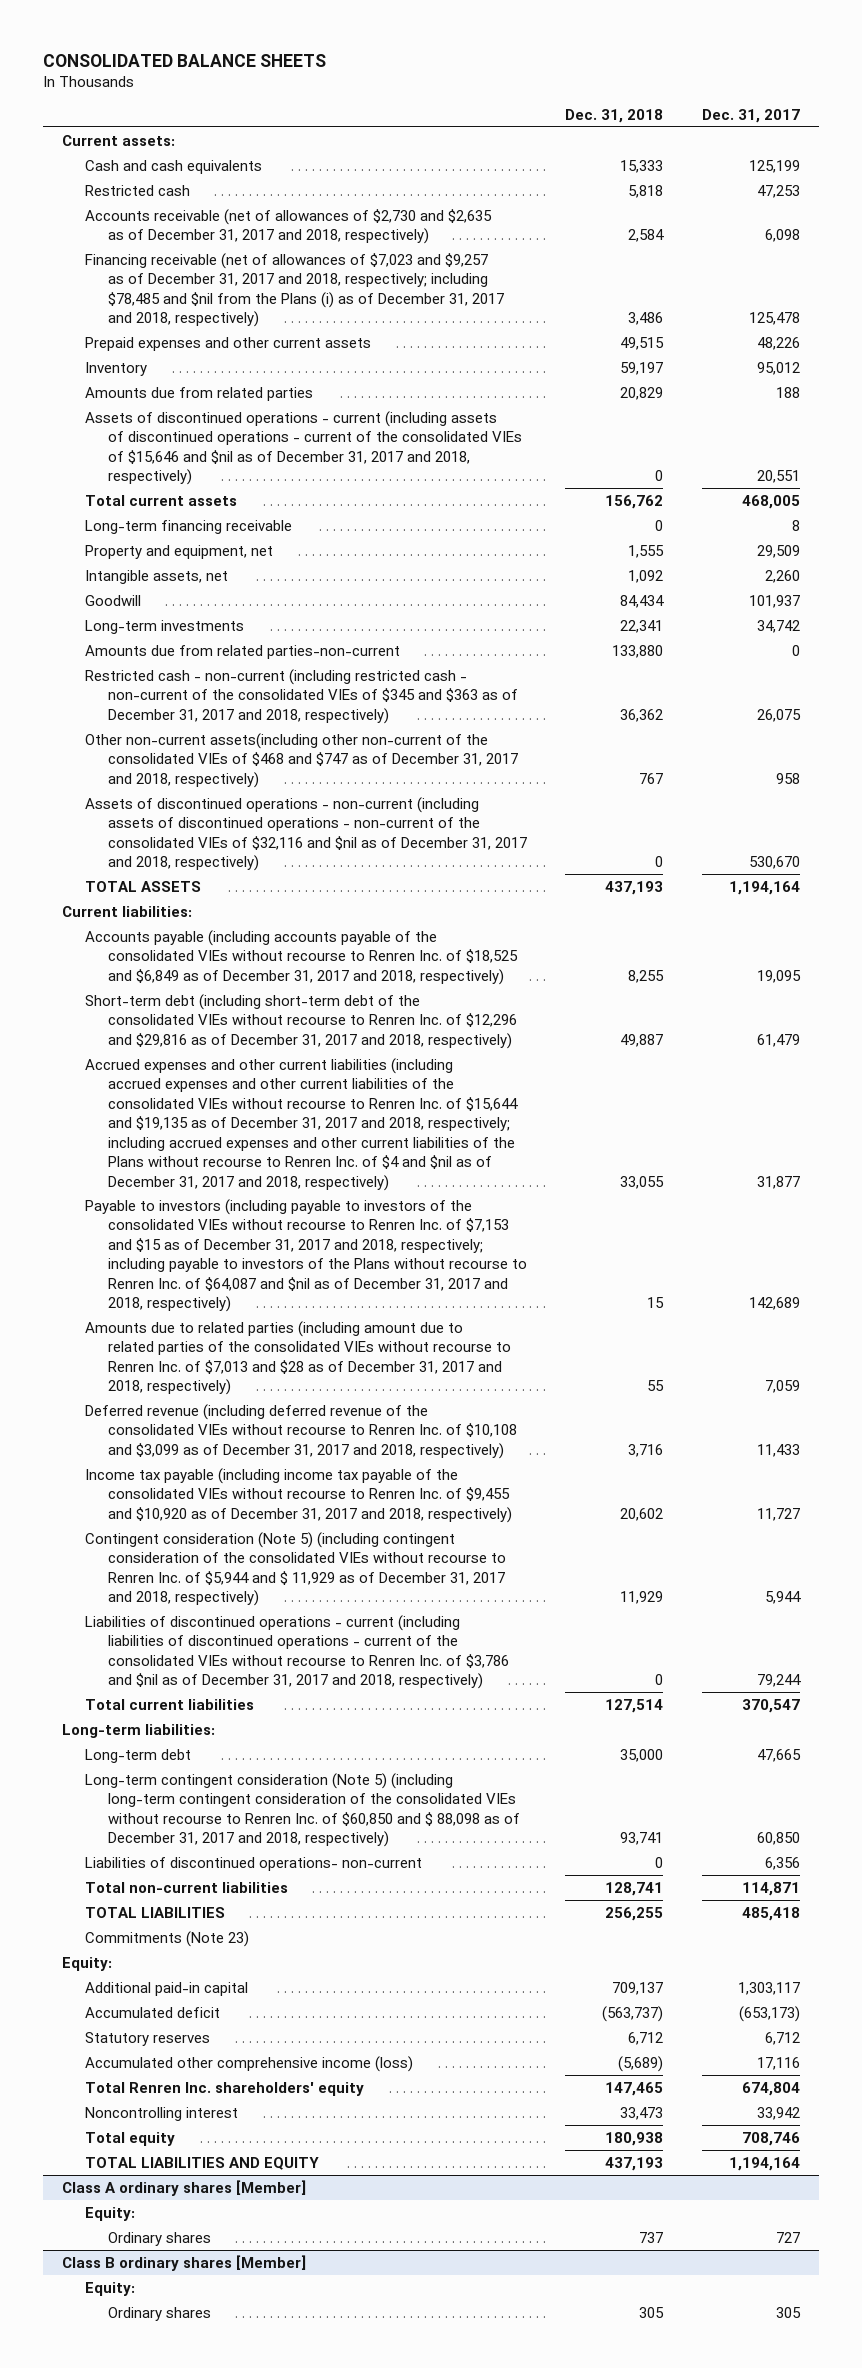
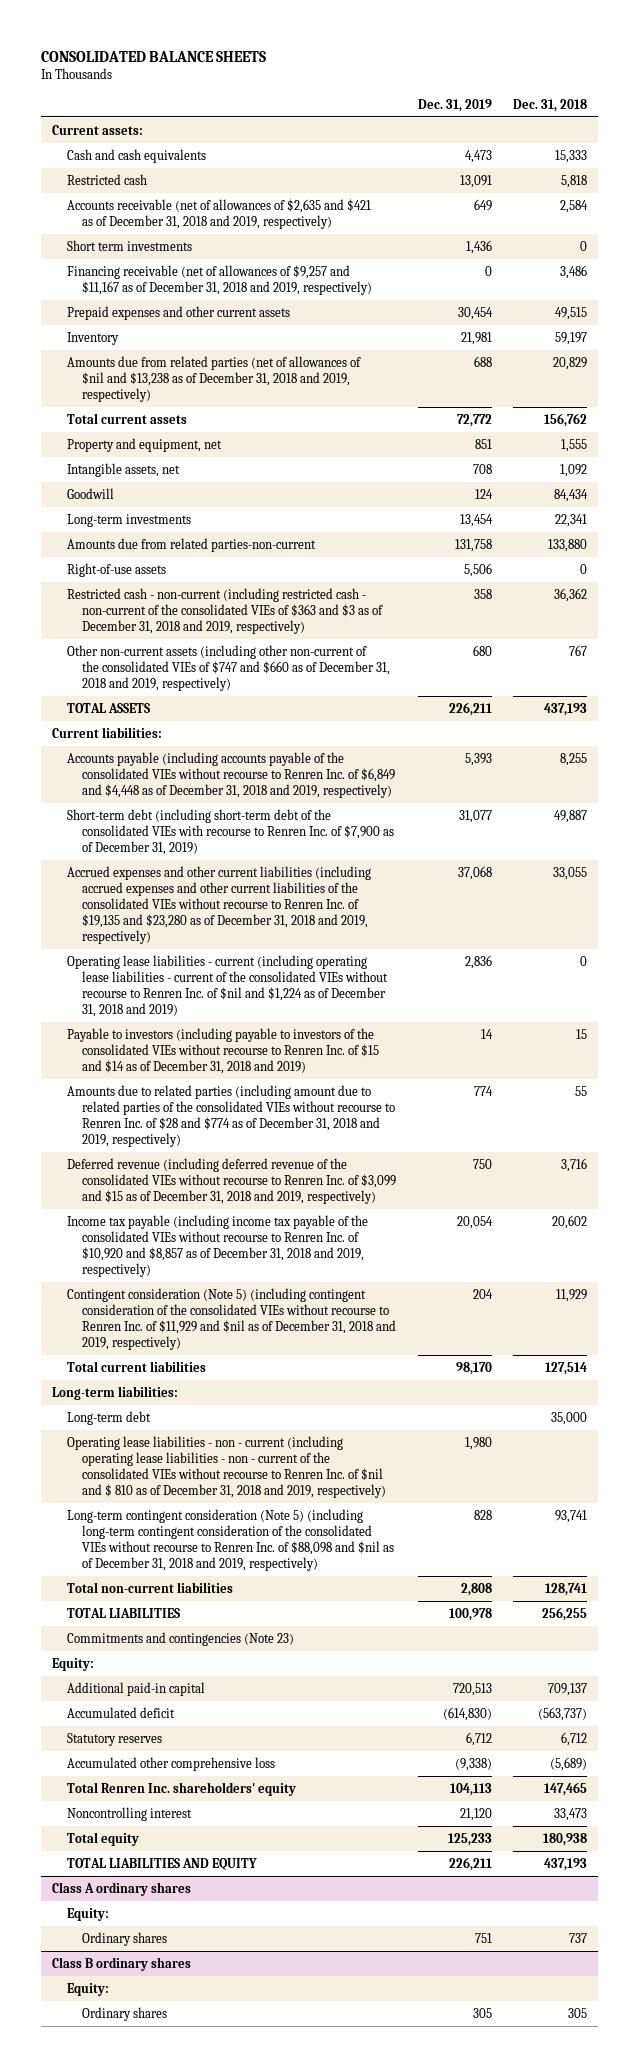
- | Dec. 31, 2018 | Dec. 31, 2017
+ | Dec. 31, 2019 | Dec. 31, 2018
- Accounts receivable (net of allowances of $2,730 and $2,635 as of December 31, 2017 and 2018, respectively) | 2,584 | 6,098
- Financing receivable (net of allowances of $7,023 and $9,257 as of December 31, 2017 and 2018, respectively; including $78,485 and $nil from the Plans (i) as of December 31, 2017 and 2018, respectively) | 3,486 | 125,478
+ Accounts receivable (net of allowances of $2,635 and $421 as of December 31, 2018 and 2019, respectively) | 649 | 2,584
+ Short term investments | 1,436 | 0
+ Financing receivable (net of allowances of $9,257 and $11,167 as of December 31, 2018 and 2019, respectively) | 0 | 3,486
- Amounts due from related parties | 20,829 | 188
- Assets of discontinued operations - current (including assets of discontinued operations - current of the consolidated VIEs of $15,646 and $nil as of December 31, 2017 and 2018, respectively) | 0 | 20,551
+ Amounts due from related parties (net of allowances of $nil and $13,238 as of December 31, 2018 and 2019, respectively) | 688 | 20,829
- Long-term financing receivable | 0 | 8
- Restricted cash - non-current (including restricted cash - non-current of the consolidated VIEs of $345 and $363 as of December 31, 2017 and 2018, respectively) | 36,362 | 26,075
- Other non-current assets(including other non-current of the consolidated VIEs of $468 and $747 as of December 31, 2017 and 2018, respectively) | 767 | 958
- Assets of discontinued operations - non-current (including assets of discontinued operations - non-current of the consolidated VIEs of $32,116 and $nil as of December 31, 2017 and 2018, respectively) | 0 | 530,670
+ Right-of-use assets | 5,506 | 0
+ Restricted cash - non-current (including restricted cash - non-current of the consolidated VIEs of $363 and $3 as of December 31, 2018 and 2019, respectively) | 358 | 36,362
+ Other non-current assets (including other non-current of the consolidated VIEs of $747 and $660 as of December 31, 2018 and 2019, respectively) | 680 | 767
- Accounts payable (including accounts payable of the consolidated VIEs without recourse to Renren Inc. of $18,525 and $6,849 as of December 31, 2017 and 2018, respectively) | 8,255 | 19,095
- Short-term debt (including short-term debt of the consolidated VIEs without recourse to Renren Inc. of $12,296 and $29,816 as of December 31, 2017 and 2018, respectively) | 49,887 | 61,479
- Accrued expenses and other current liabilities (including accrued expenses and other current liabilities of the consolidated VIEs without recourse to Renren Inc. of $15,644 and $19,135 as of December 31, 2017 and 2018, respectively; including accrued expenses and other current liabilities of the Plans without recourse to Renren Inc. of $4 and $nil as of December 31, 2017 and 2018, respectively) | 33,055 | 31,877
- Payable to investors (including payable to investors of the consolidated VIEs without recourse to Renren Inc. of $7,153 and $15 as of December 31, 2017 and 2018, respectively; including payable to investors of the Plans without recourse to Renren Inc. of $64,087 and $nil as of December 31, 2017 and 2018, respectively) | 15 | 142,689
- Amounts due to related parties (including amount due to related parties of the consolidated VIEs without recourse to Renren Inc. of $7,013 and $28 as of December 31, 2017 and 2018, respectively) | 55 | 7,059
- Deferred revenue (including deferred revenue of the consolidated VIEs without recourse to Renren Inc. of $10,108 and $3,099 as of December 31, 2017 and 2018, respectively) | 3,716 | 11,433
- Income tax payable (including income tax payable of the consolidated VIEs without recourse to Renren Inc. of $9,455 and $10,920 as of December 31, 2017 and 2018, respectively) | 20,602 | 11,727
- Contingent consideration (Note 5) (including contingent consideration of the consolidated VIEs without recourse to Renren Inc. of $5,944 and $ 11,929 as of December 31, 2017 and 2018, respectively) | 11,929 | 5,944
- Liabilities of discontinued operations - current (including liabilities of discontinued operations - current of the consolidated VIEs without recourse to Renren Inc. of $3,786 and $nil as of December 31, 2017 and 2018, respectively) | 0 | 79,244
+ Accounts payable (including accounts payable of the consolidated VIEs without recourse to Renren Inc. of $6,849 and $4,448 as of December 31, 2018 and 2019, respectively) | 5,393 | 8,255
+ Short-term debt (including short-term debt of the consolidated VIEs with recourse to Renren Inc. of $7,900 as of December 31, 2019) | 31,077 | 49,887
+ Accrued expenses and other current liabilities (including accrued expenses and other current liabilities of the consolidated VIEs without recourse to Renren Inc. of $19,135 and $23,280 as of December 31, 2018 and 2019, respectively) | 37,068 | 33,055
+ Operating lease liabilities - current (including operating lease liabilities - current of the consolidated VIEs without recourse to Renren Inc. of $nil and $1,224 as of December 31, 2018 and 2019) | 2,836 | 0
+ Payable to investors (including payable to investors of the consolidated VIEs without recourse to Renren Inc. of $15 and $14 as of December 31, 2018 and 2019) | 14 | 15
+ Amounts due to related parties (including amount due to related parties of the consolidated VIEs without recourse to Renren Inc. of $28 and $774 as of December 31, 2018 and 2019, respectively) | 774 | 55
+ Deferred revenue (including deferred revenue of the consolidated VIEs without recourse to Renren Inc. of $3,099 and $15 as of December 31, 2018 and 2019, respectively) | 750 | 3,716
+ Income tax payable (including income tax payable of the consolidated VIEs without recourse to Renren Inc. of $10,920 and $8,857 as of December 31, 2018 and 2019, respectively) | 20,054 | 20,602
+ Contingent consideration (Note 5) (including contingent consideration of the consolidated VIEs without recourse to Renren Inc. of $11,929 and $nil as of December 31, 2018 and 2019, respectively) | 204 | 11,929
- Long-term contingent consideration (Note 5) (including long-term contingent consideration of the consolidated VIEs without recourse to Renren Inc. of $60,850 and $ 88,098 as of December 31, 2017 and 2018, respectively) | 93,741 | 60,850
- Liabilities of discontinued operations- non-current | 0 | 6,356
+ Operating lease liabilities - non - current (including operating lease liabilities - non - current of the consolidated VIEs without recourse to Renren Inc. of $nil and $ 810 as of December 31, 2018 and 2019, respectively) | 1,980 |
+ Long-term contingent consideration (Note 5) (including long-term contingent consideration of the consolidated VIEs without recourse to Renren Inc. of $88,098 and $nil as of December 31, 2018 and 2019, respectively) | 828 | 93,741
- Commitments (Note 23)
+ Commitments and contingencies (Note 23)
- Accumulated other comprehensive income (loss) | (5,689) | 17,116
+ Accumulated other comprehensive loss | (9,338) | (5,689)
- Class A ordinary shares [Member]
+ Class A ordinary shares
- Class B ordinary shares [Member]
+ Class B ordinary shares

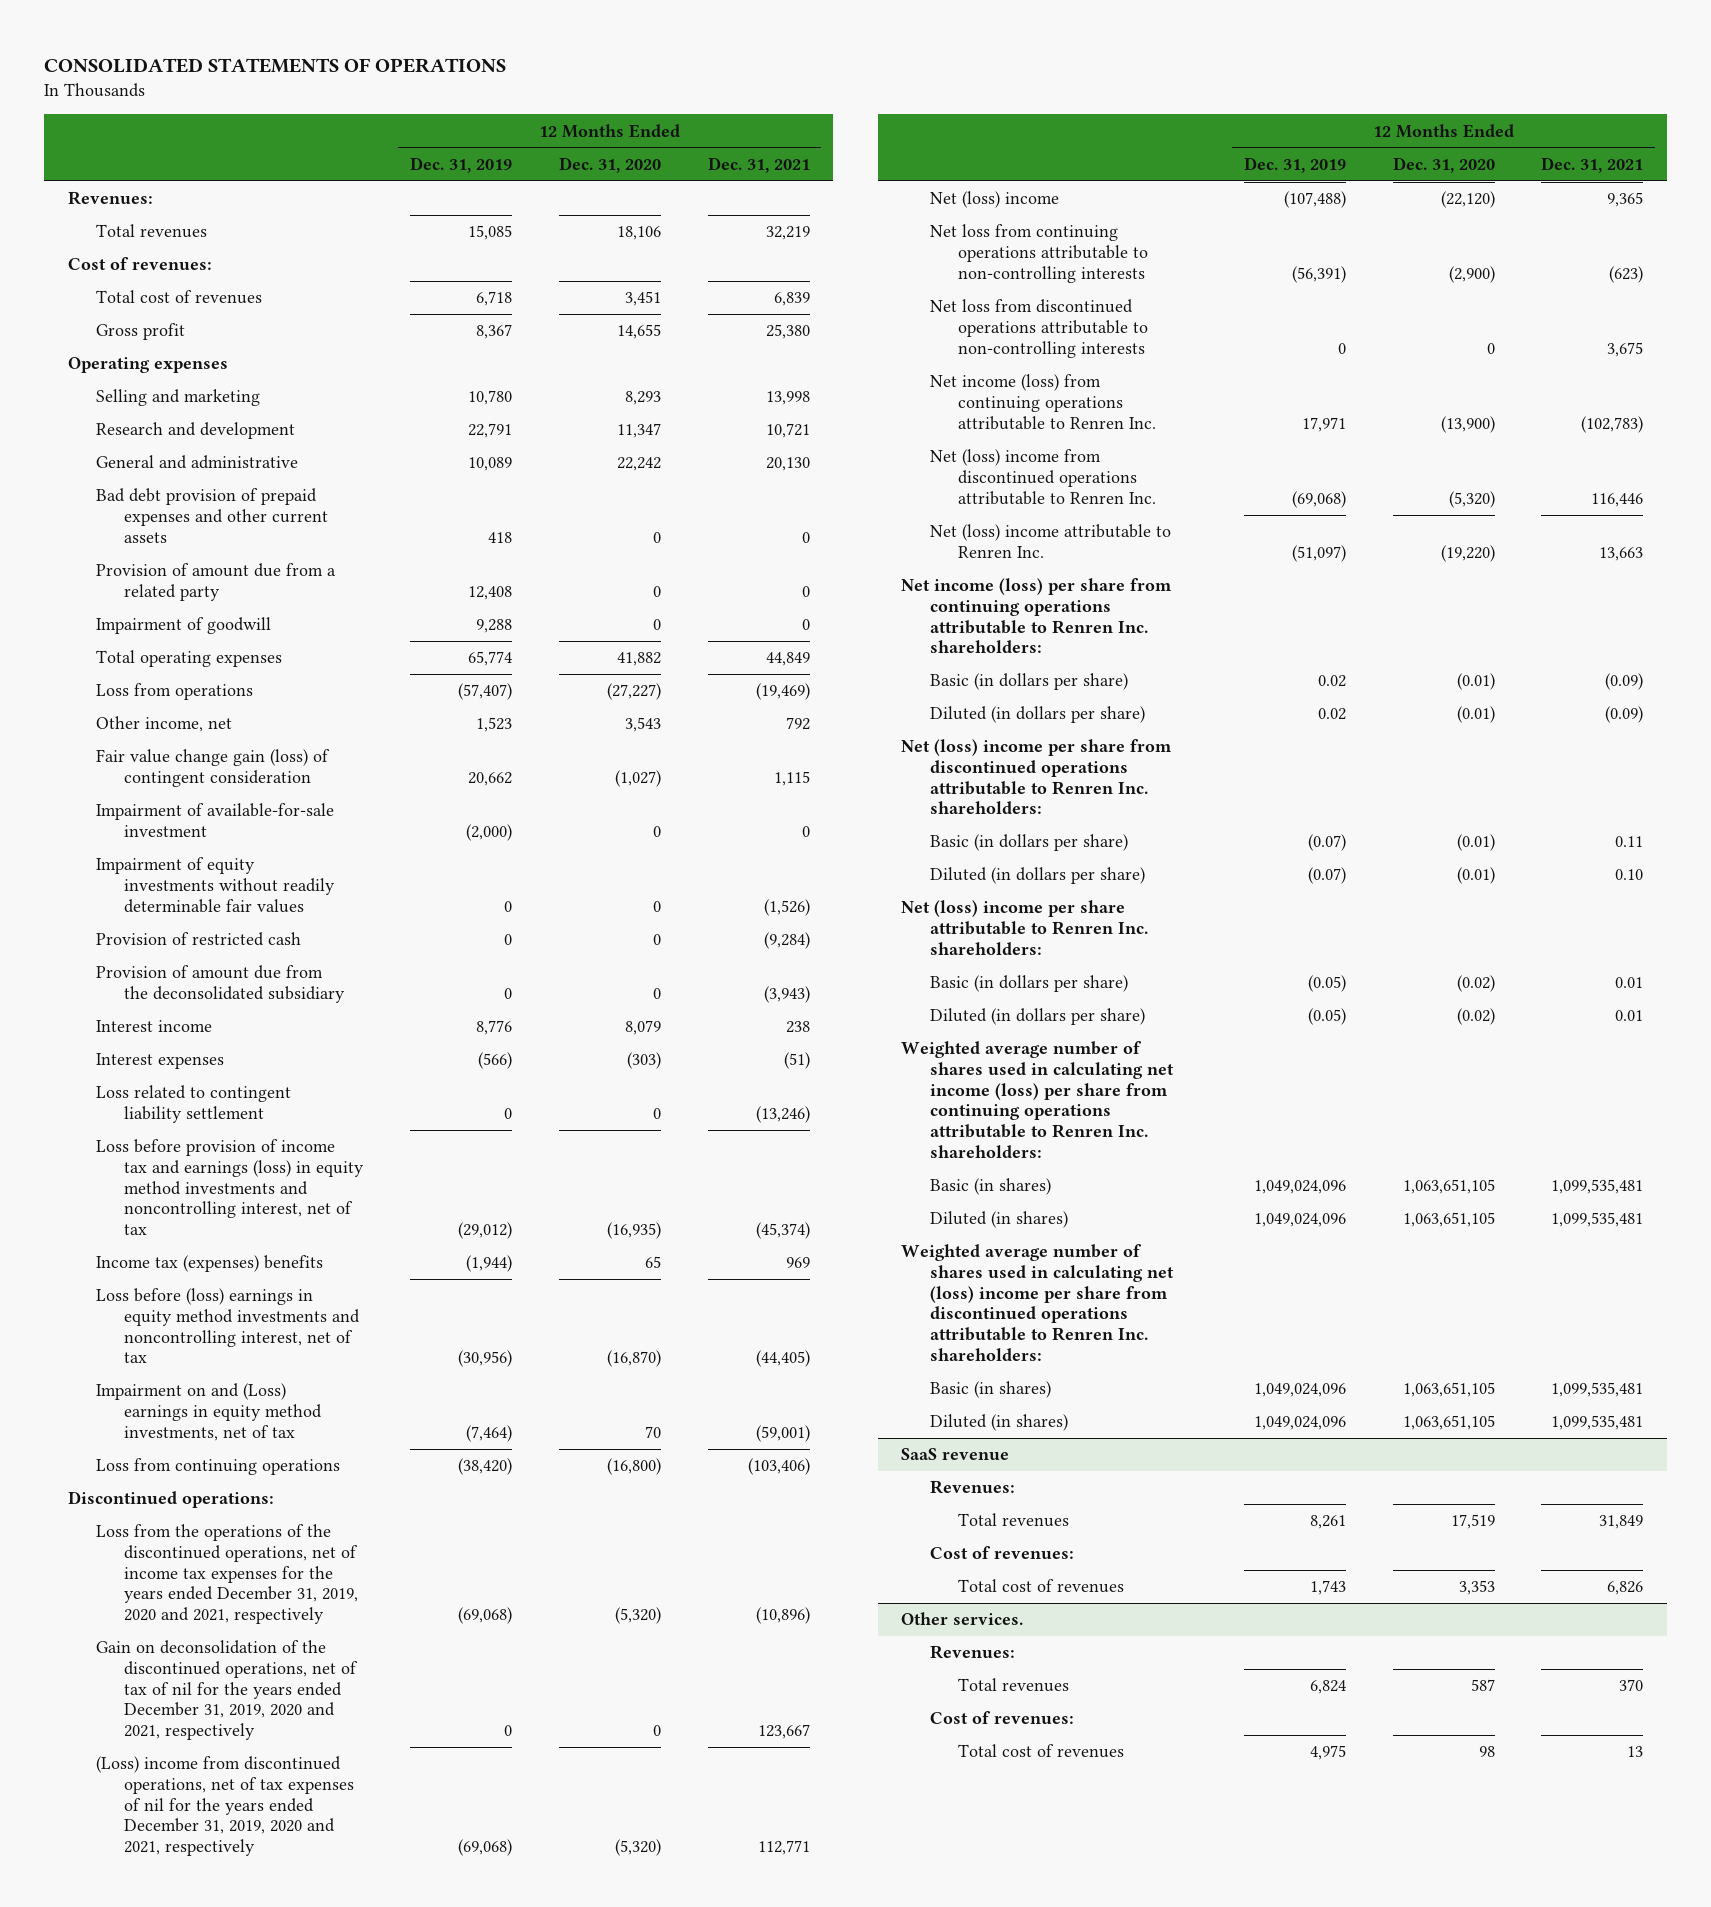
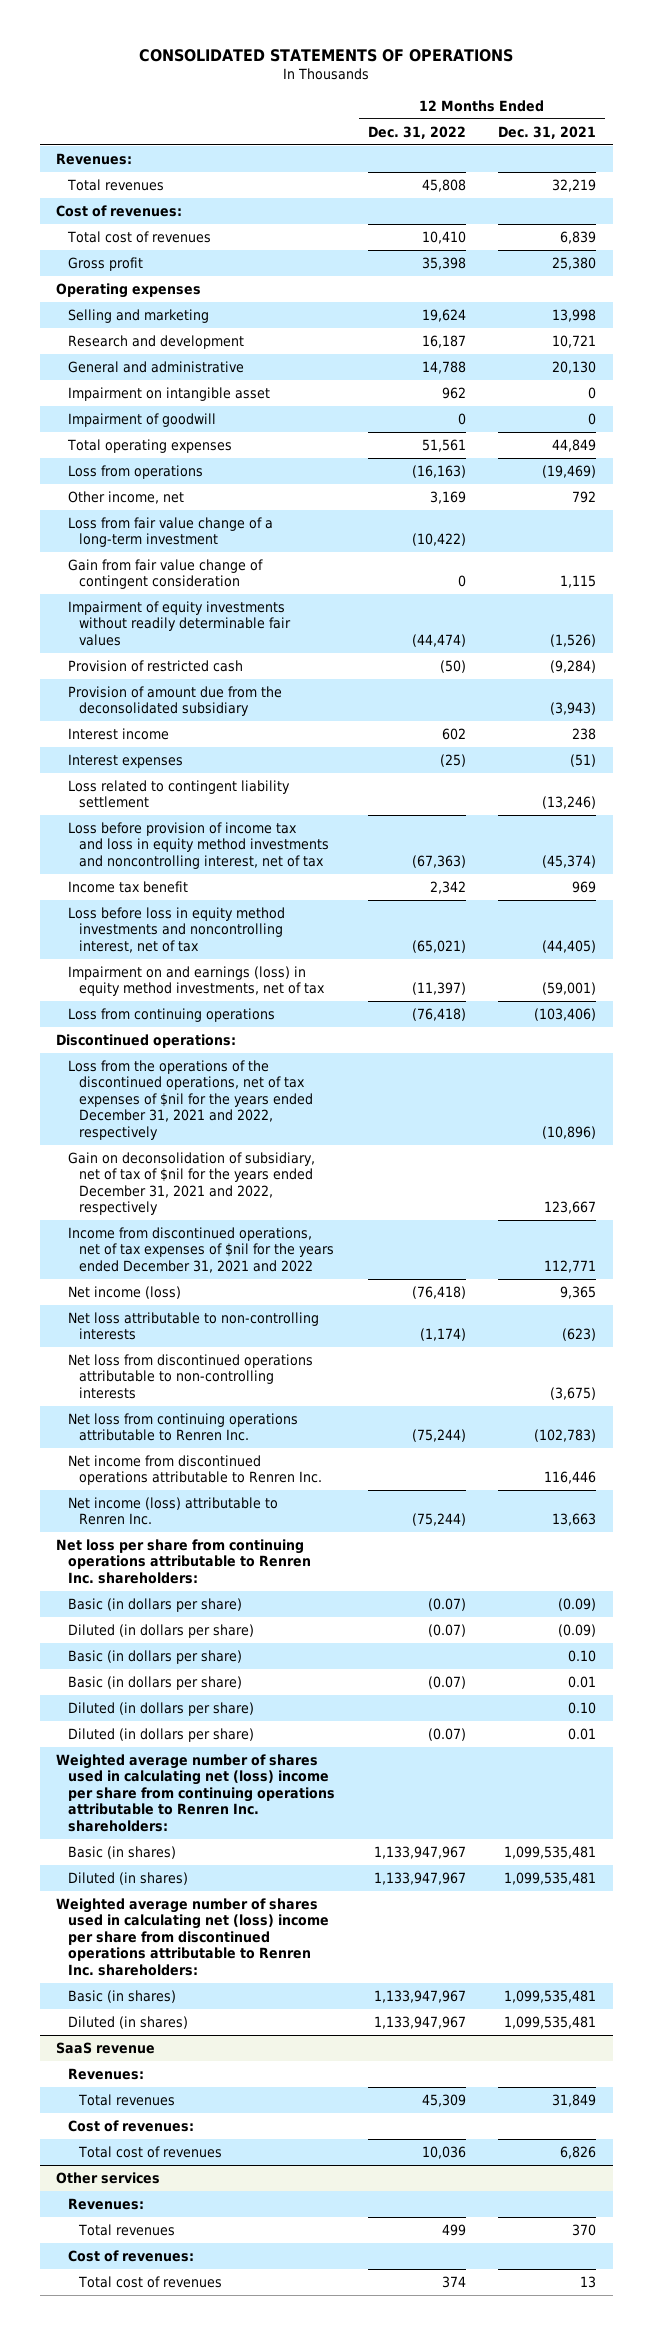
- | 12 Months Ended Dec. 31, 2019 | 12 Months Ended Dec. 31, 2020 | 12 Months Ended Dec. 31, 2021
+ | 12 Months Ended Dec. 31, 2022 | 12 Months Ended Dec. 31, 2021
- Bad debt provision of prepaid expenses and other current assets | 418 | 0 | 0
- Provision of amount due from a related party | 12,408 | 0 | 0
+ Impairment on intangible asset | 962 | 0
- Fair value change gain (loss) of contingent consideration | 20,662 | (1,027) | 1,115
- Impairment of available-for-sale investment | (2,000) | 0 | 0
+ Loss from fair value change of a long-term investment | (10,422) |
+ Gain from fair value change of contingent consideration | 0 | 1,115
- Loss before provision of income tax and earnings (loss) in equity method investments and noncontrolling interest, net of tax | (29,012) | (16,935) | (45,374)
- Income tax (expenses) benefits | (1,944) | 65 | 969
- Loss before (loss) earnings in equity method investments and noncontrolling interest, net of tax | (30,956) | (16,870) | (44,405)
- Impairment on and (Loss) earnings in equity method investments, net of tax | (7,464) | 70 | (59,001)
+ Loss before provision of income tax and loss in equity method investments and noncontrolling interest, net of tax | (67,363) | (45,374)
+ Income tax benefit | 2,342 | 969
+ Loss before loss in equity method investments and noncontrolling interest, net of tax | (65,021) | (44,405)
+ Impairment on and earnings (loss) in equity method investments, net of tax | (11,397) | (59,001)
- Loss from the operations of the discontinued operations, net of income tax expenses for the years ended December 31, 2019, 2020 and 2021, respectively | (69,068) | (5,320) | (10,896)
- Gain on deconsolidation of the discontinued operations, net of tax of nil for the years ended December 31, 2019, 2020 and 2021, respectively | 0 | 0 | 123,667
- (Loss) income from discontinued operations, net of tax expenses of nil for the years ended December 31, 2019, 2020 and 2021, respectively | (69,068) | (5,320) | 112,771
- Net (loss) income | (107,488) | (22,120) | 9,365
- Net loss from continuing operations attributable to non-controlling interests | (56,391) | (2,900) | (623)
- Net loss from discontinued operations attributable to non-controlling interests | 0 | 0 | 3,675
- Net income (loss) from continuing operations attributable to Renren Inc. | 17,971 | (13,900) | (102,783)
- Net (loss) income from discontinued operations attributable to Renren Inc. | (69,068) | (5,320) | 116,446
- Net (loss) income attributable to Renren Inc. | (51,097) | (19,220) | 13,663
- Net income (loss) per share from continuing operations attributable to Renren Inc. shareholders:
+ Loss from the operations of the discontinued operations, net of tax expenses of $nil for the years ended December 31, 2021 and 2022, respectively | | (10,896)
+ Gain on deconsolidation of subsidiary, net of tax of $nil for the years ended December 31, 2021 and 2022, respectively | | 123,667
+ Income from discontinued operations, net of tax expenses of $nil for the years ended December 31, 2021 and 2022 | | 112,771
+ Net income (loss) | (76,418) | 9,365
+ Net loss attributable to non-controlling interests | (1,174) | (623)
+ Net loss from discontinued operations attributable to non-controlling interests | | (3,675)
+ Net loss from continuing operations attributable to Renren Inc. | (75,244) | (102,783)
+ Net income from discontinued operations attributable to Renren Inc. | | 116,446
+ Net income (loss) attributable to Renren Inc. | (75,244) | 13,663
+ Net loss per share from continuing operations attributable to Renren Inc. shareholders:
- Net (loss) income per share from discontinued operations attributable to Renren Inc. shareholders:
- Basic (in dollars per share) | (0.07) | (0.01) | 0.11
- Net (loss) income per share attributable to Renren Inc. shareholders:
+ Basic (in dollars per share) | | 0.10
moved down: Diluted (in dollars per share) | | 0.10
- Weighted average number of shares used in calculating net income (loss) per share from continuing operations attributable to Renren Inc. shareholders:
+ Weighted average number of shares used in calculating net (loss) income per share from continuing operations attributable to Renren Inc. shareholders:
- Other services.
+ Other services

